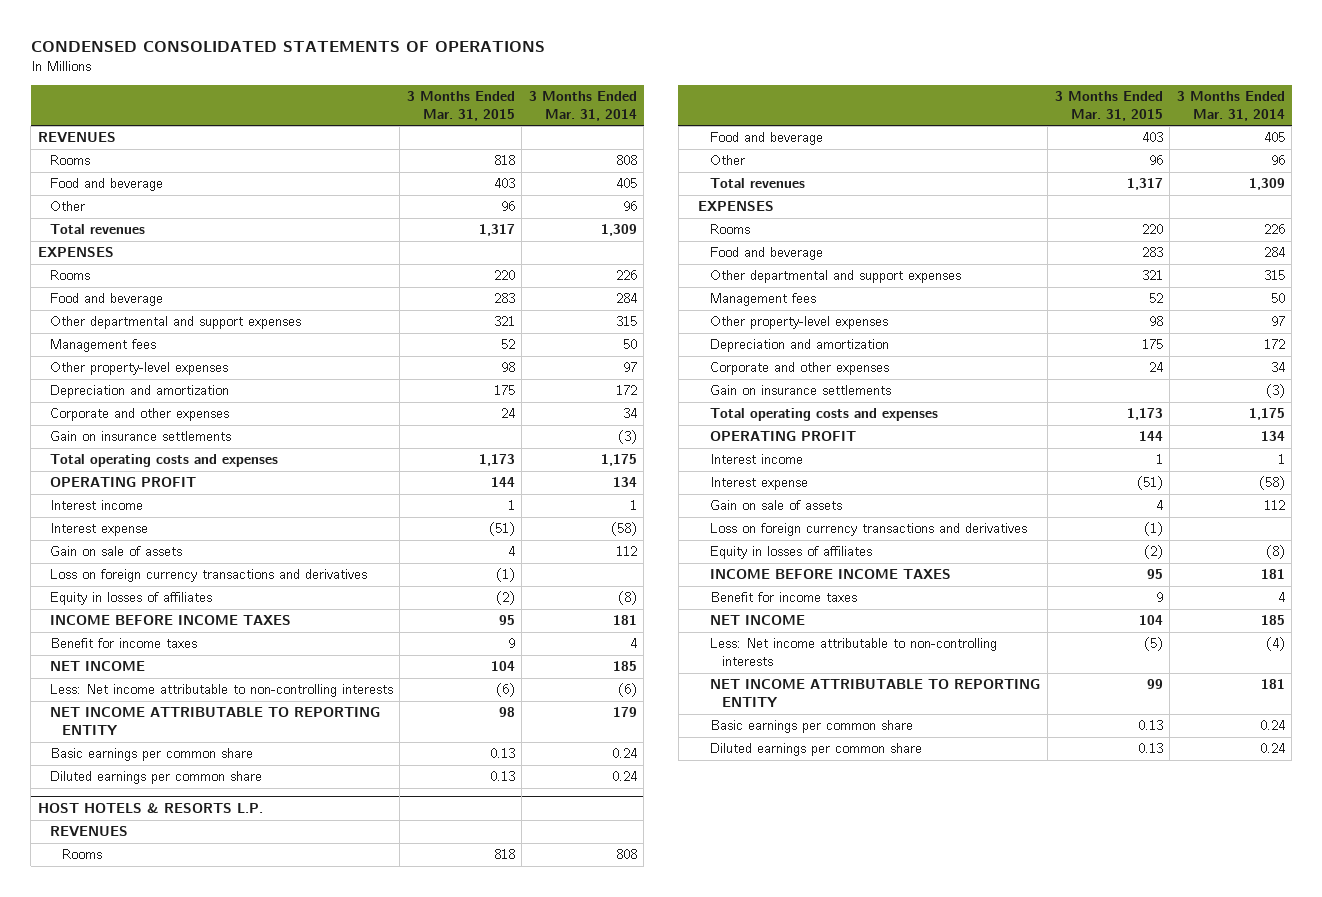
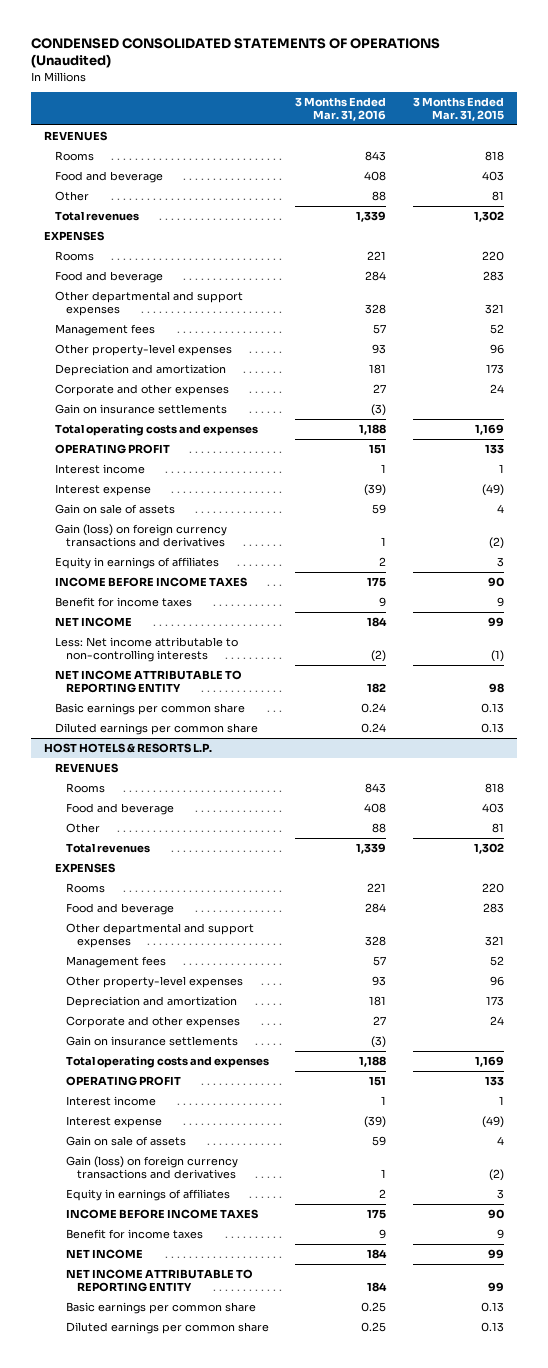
- CONDENSED CONSOLIDATED STATEMENTS OF OPERATIONS
+ CONDENSED CONSOLIDATED STATEMENTS OF OPERATIONS (Unaudited)
- | 3 Months Ended Mar. 31, 2015 | 3 Months Ended Mar. 31, 2014
+ | 3 Months Ended Mar. 31, 2016 | 3 Months Ended Mar. 31, 2015
- Other | 96 | 96
- Total revenues | 1,317 | 1,309
+ Other | 88 | 81
+ Total revenues | 1,339 | 1,302
- Other property-level expenses | 98 | 97
- Depreciation and amortization | 175 | 172
+ Other property-level expenses | 93 | 96
+ Depreciation and amortization | 181 | 173
- Total operating costs and expenses | 1,173 | 1,175
- OPERATING PROFIT | 144 | 134
+ Total operating costs and expenses | 1,188 | 1,169
+ OPERATING PROFIT | 151 | 133
- Interest expense | (51) | (58)
+ Interest expense | (39) | (49)
- Loss on foreign currency transactions and derivatives | (1) |
- Equity in losses of affiliates | (2) | (8)
- INCOME BEFORE INCOME TAXES | 95 | 181
+ Gain (loss) on foreign currency transactions and derivatives | 1 | (2)
+ Equity in earnings of affiliates | 2 | 3
+ INCOME BEFORE INCOME TAXES | 175 | 90
- NET INCOME | 104 | 185
- Less: Net income attributable to non-controlling interests | (6) | (6)
+ NET INCOME | 184 | 99
+ Less: Net income attributable to non-controlling interests | (2) | (1)
@ HOST HOTELS & RESORTS L.P.
- Other | 96 | 96
- Total revenues | 1,317 | 1,309
+ Other | 88 | 81
+ Total revenues | 1,339 | 1,302
- Other property-level expenses | 98 | 97
- Depreciation and amortization | 175 | 172
+ Other property-level expenses | 93 | 96
+ Depreciation and amortization | 181 | 173
- Total operating costs and expenses | 1,173 | 1,175
- OPERATING PROFIT | 144 | 134
+ Total operating costs and expenses | 1,188 | 1,169
+ OPERATING PROFIT | 151 | 133
- Interest expense | (51) | (58)
+ Interest expense | (39) | (49)
- Loss on foreign currency transactions and derivatives | (1) |
- Equity in losses of affiliates | (2) | (8)
- INCOME BEFORE INCOME TAXES | 95 | 181
+ Gain (loss) on foreign currency transactions and derivatives | 1 | (2)
+ Equity in earnings of affiliates | 2 | 3
+ INCOME BEFORE INCOME TAXES | 175 | 90
- NET INCOME | 104 | 185
- Less: Net income attributable to non-controlling interests | (5) | (4)
+ NET INCOME | 184 | 99

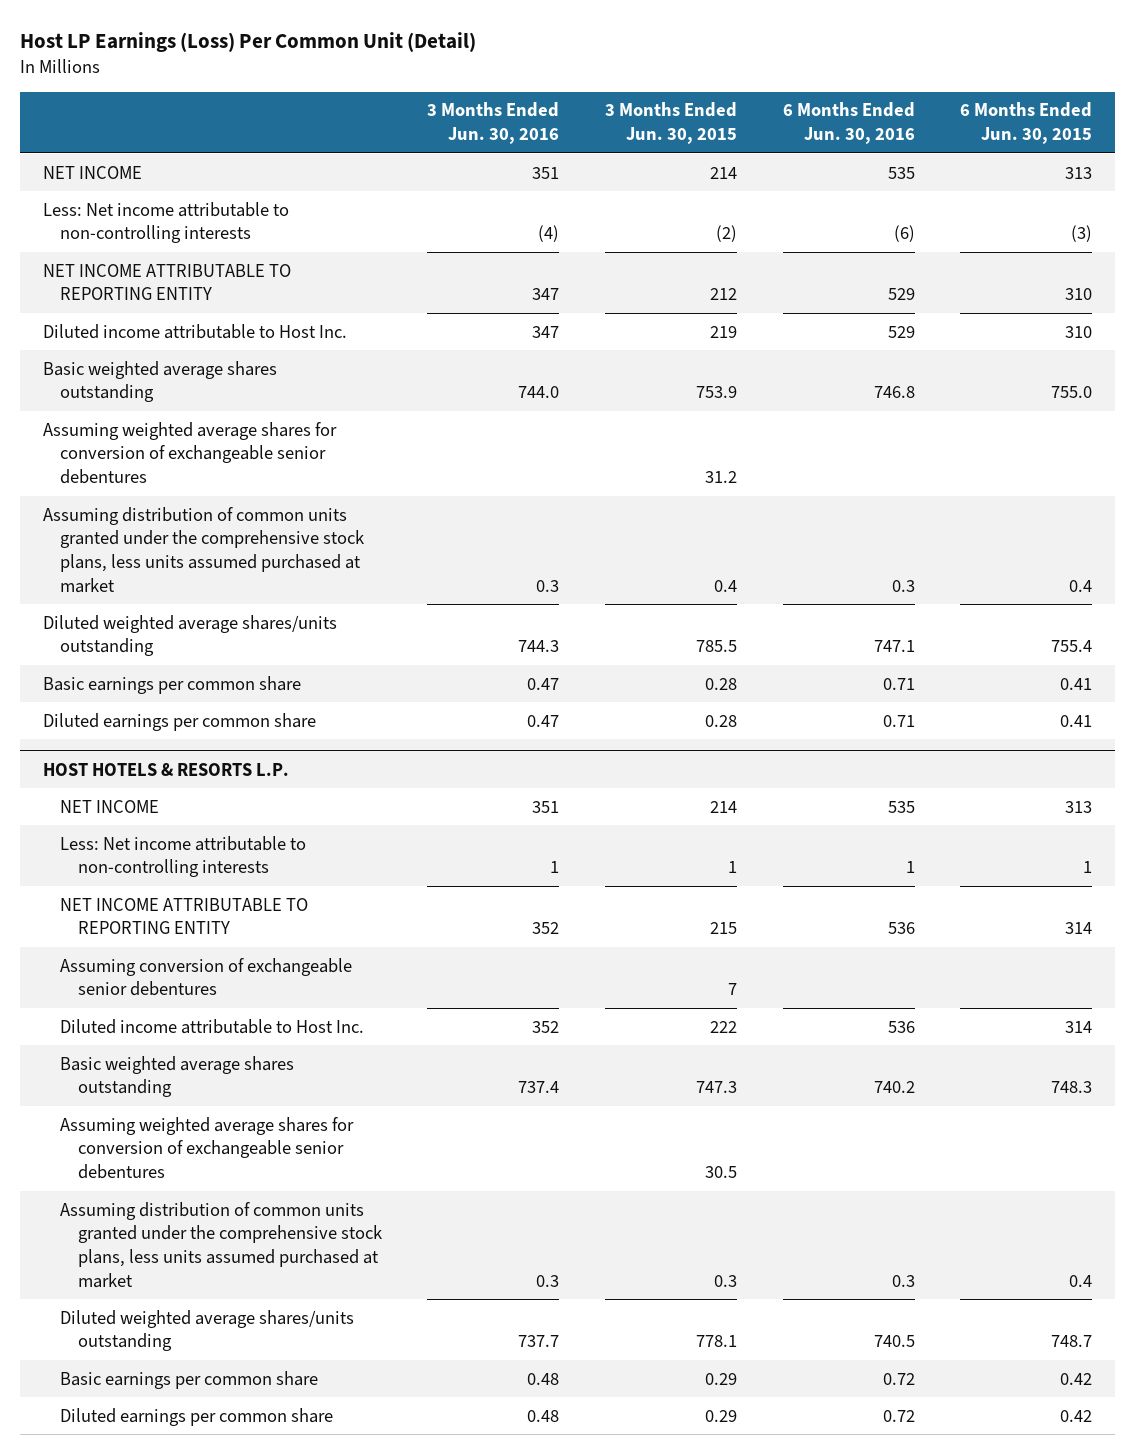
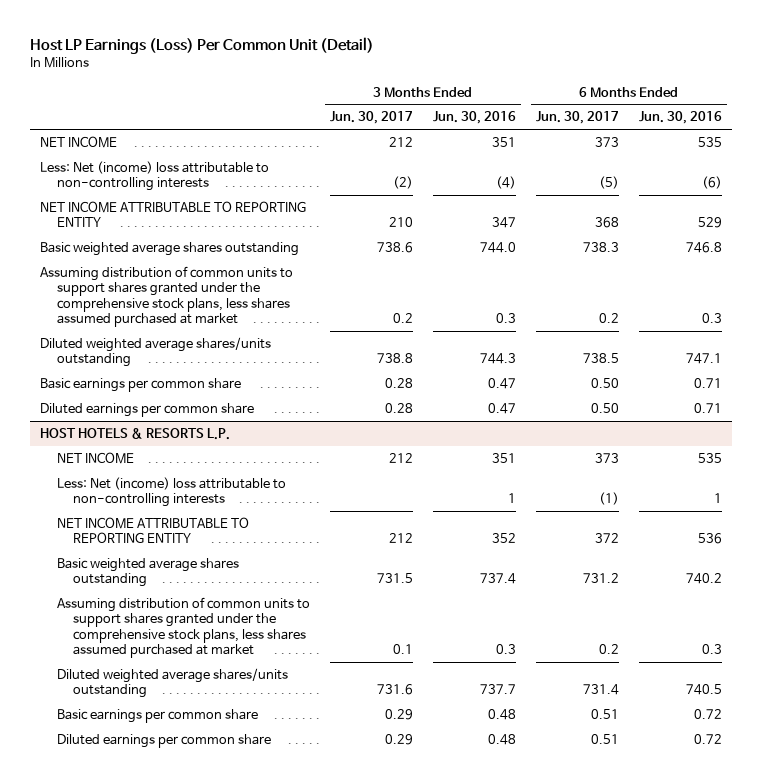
- | 3 Months Ended Jun. 30, 2016 | 3 Months Ended Jun. 30, 2015 | 6 Months Ended Jun. 30, 2016 | 6 Months Ended Jun. 30, 2015
+ | 3 Months Ended Jun. 30, 2017 | 3 Months Ended Jun. 30, 2016 | 6 Months Ended Jun. 30, 2017 | 6 Months Ended Jun. 30, 2016
- Less: Net income attributable to non-controlling interests | (4) | (2) | (6) | (3)
+ Less: Net (income) loss attributable to non-controlling interests | (2) | (4) | (5) | (6)
- Diluted income attributable to Host Inc. | 347 | 219 | 529 | 310
- Assuming weighted average shares for conversion of exchangeable senior debentures | | 31.2 | |
- Assuming distribution of common units granted under the comprehensive stock plans, less units assumed purchased at market | 0.3 | 0.4 | 0.3 | 0.4
+ Assuming distribution of common units to support shares granted under the comprehensive stock plans, less shares assumed purchased at market | 0.2 | 0.3 | 0.2 | 0.3
@ HOST HOTELS & RESORTS L.P.
- Less: Net income attributable to non-controlling interests | 1 | 1 | 1 | 1
+ Less: Net (income) loss attributable to non-controlling interests | | 1 | (1) | 1
- Assuming conversion of exchangeable senior debentures | | 7 | |
- Diluted income attributable to Host Inc. | 352 | 222 | 536 | 314
- Assuming weighted average shares for conversion of exchangeable senior debentures | | 30.5 | |
- Assuming distribution of common units granted under the comprehensive stock plans, less units assumed purchased at market | 0.3 | 0.3 | 0.3 | 0.4
+ Assuming distribution of common units to support shares granted under the comprehensive stock plans, less shares assumed purchased at market | 0.1 | 0.3 | 0.2 | 0.3

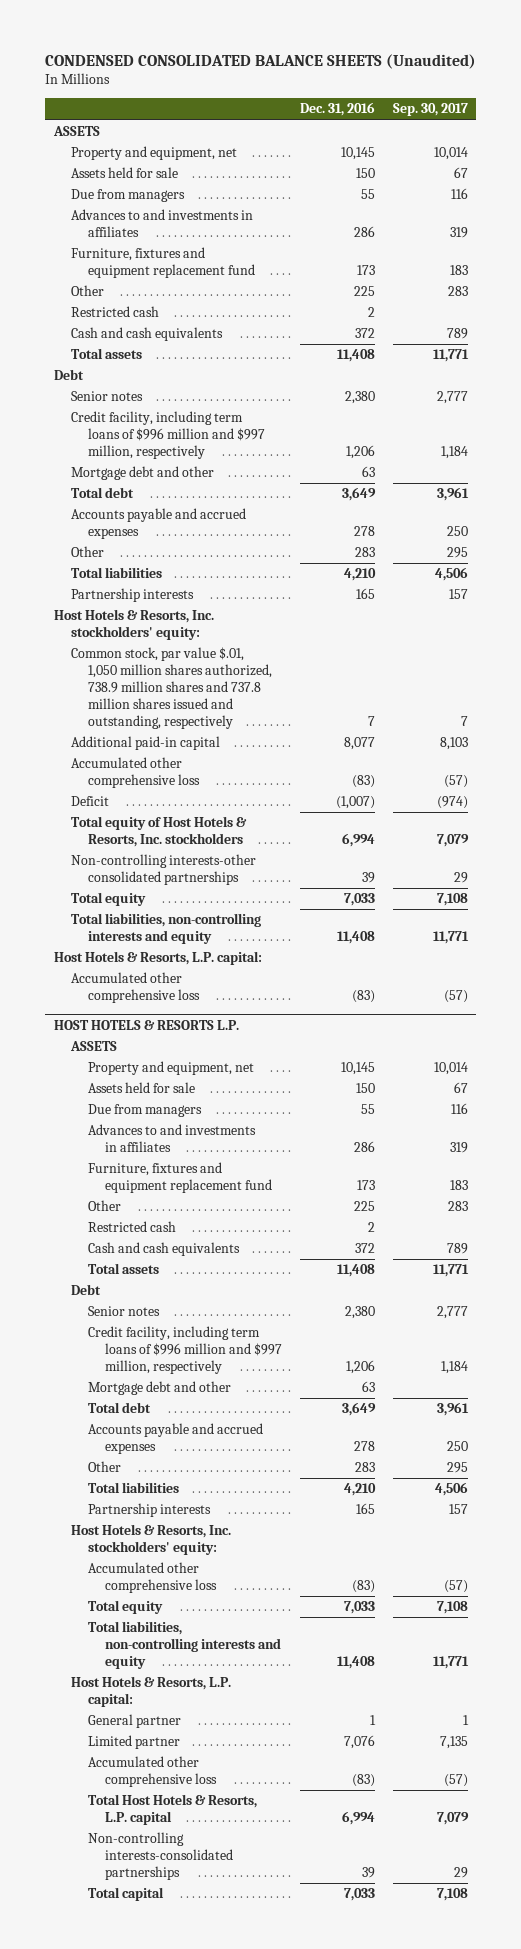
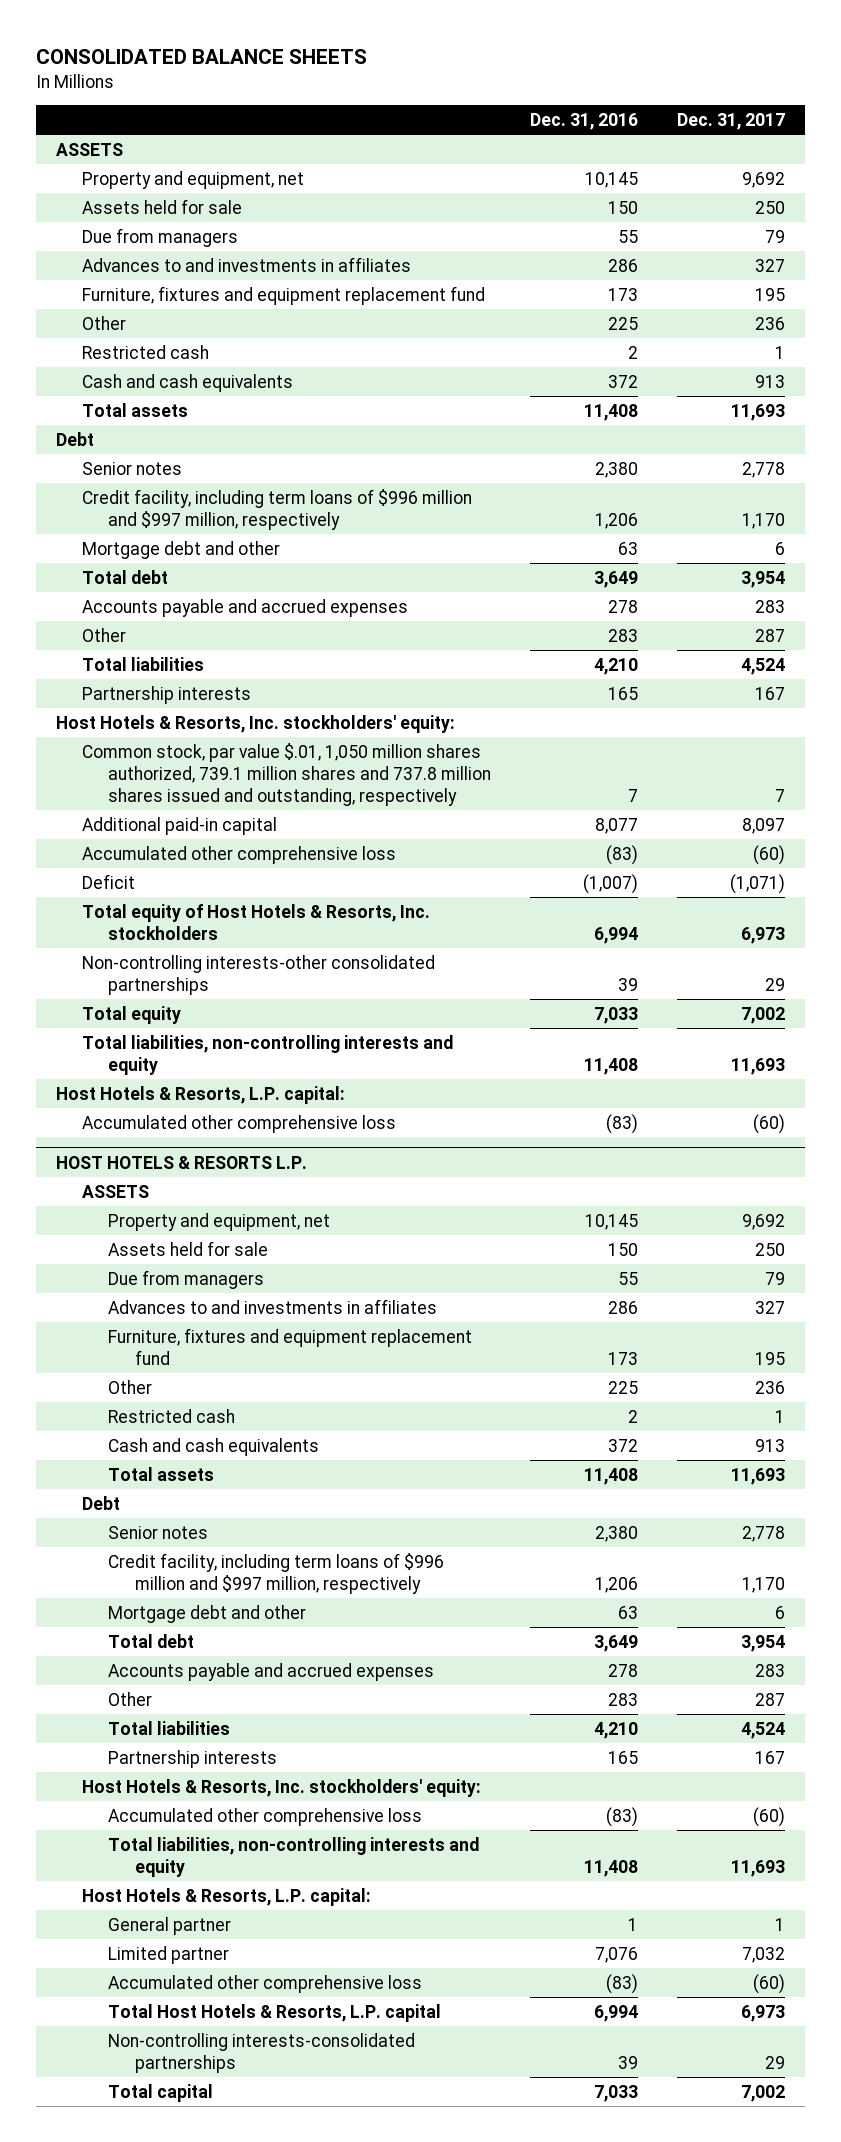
- CONDENSED CONSOLIDATED BALANCE SHEETS (Unaudited)
+ CONSOLIDATED BALANCE SHEETS
- | Dec. 31, 2016 | Sep. 30, 2017
+ | Dec. 31, 2016 | Dec. 31, 2017
- Common stock, par value $.01, 1,050 million shares authorized, 738.9 million shares and 737.8 million shares issued and outstanding, respectively | 7 | 7
+ Common stock, par value $.01, 1,050 million shares authorized, 739.1 million shares and 737.8 million shares issued and outstanding, respectively | 7 | 7
@ HOST HOTELS & RESORTS L.P.
- Total equity | 7,033 | 7,108

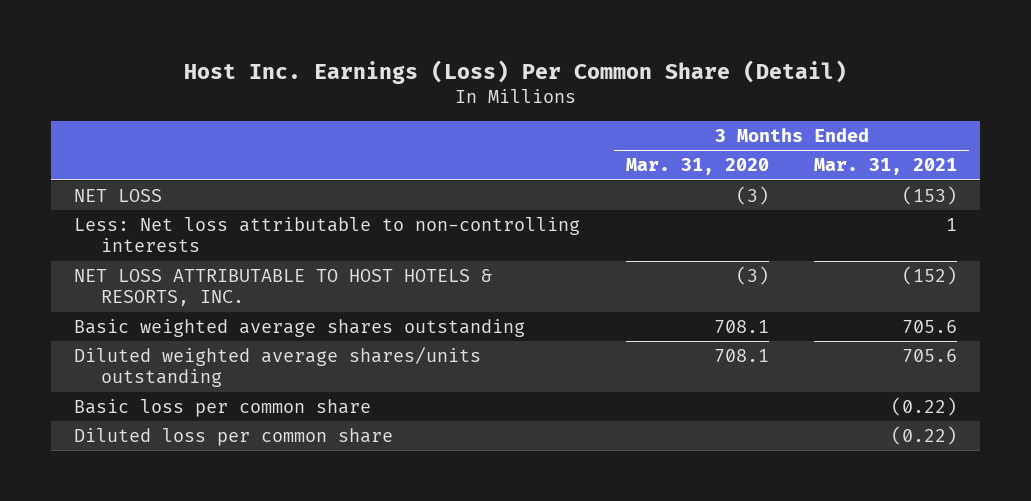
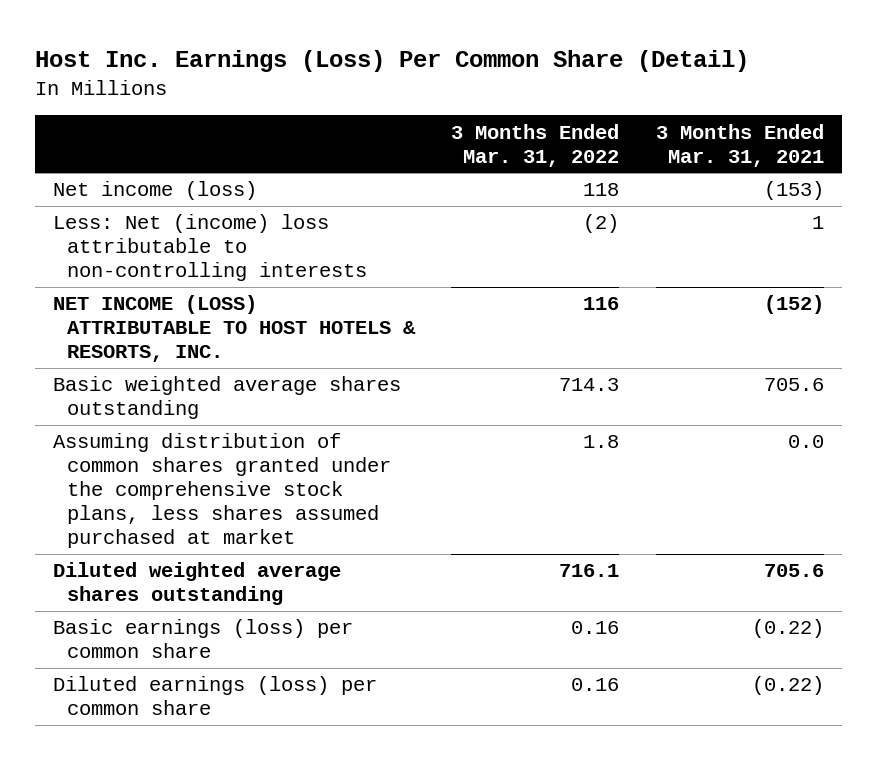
- | 3 Months Ended Mar. 31, 2020 | 3 Months Ended Mar. 31, 2021
+ | 3 Months Ended Mar. 31, 2022 | 3 Months Ended Mar. 31, 2021
- NET LOSS | (3) | (153)
- Less: Net loss attributable to non-controlling interests | | 1
- NET LOSS ATTRIBUTABLE TO HOST HOTELS & RESORTS, INC. | (3) | (152)
+ Net income (loss) | 118 | (153)
+ Less: Net (income) loss attributable to non-controlling interests | (2) | 1
+ NET INCOME (LOSS) ATTRIBUTABLE TO HOST HOTELS & RESORTS, INC. | 116 | (152)
- Diluted weighted average shares/units outstanding | 708.1 | 705.6
- Basic loss per common share | | (0.22)
- Diluted loss per common share | | (0.22)
+ Assuming distribution of common shares granted under the comprehensive stock plans, less shares assumed purchased at market | 1.8 | 0.0
+ Diluted weighted average shares outstanding | 716.1 | 705.6
+ Basic earnings (loss) per common share | 0.16 | (0.22)
+ Diluted earnings (loss) per common share | 0.16 | (0.22)

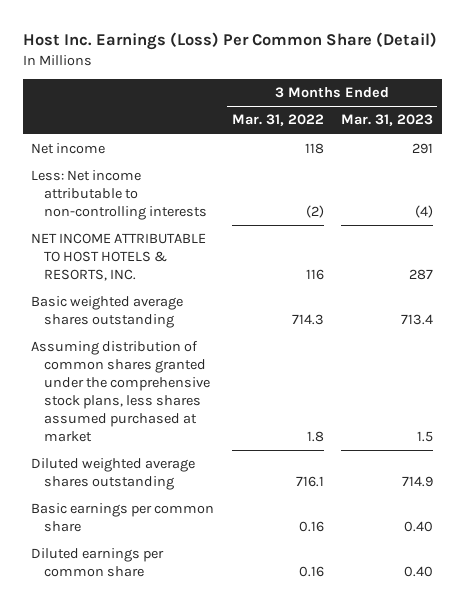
- | 3 Months Ended Mar. 31, 2022 | 3 Months Ended Mar. 31, 2021
+ | 3 Months Ended Mar. 31, 2022 | 3 Months Ended Mar. 31, 2023
- Net income (loss) | 118 | (153)
- Less: Net (income) loss attributable to non-controlling interests | (2) | 1
- NET INCOME (LOSS) ATTRIBUTABLE TO HOST HOTELS & RESORTS, INC. | 116 | (152)
+ Net income | 118 | 291
+ Less: Net income attributable to non-controlling interests | (2) | (4)
+ NET INCOME ATTRIBUTABLE TO HOST HOTELS & RESORTS, INC. | 116 | 287
- Basic earnings (loss) per common share | 0.16 | (0.22)
- Diluted earnings (loss) per common share | 0.16 | (0.22)
+ Basic earnings per common share | 0.16 | 0.40
+ Diluted earnings per common share | 0.16 | 0.40

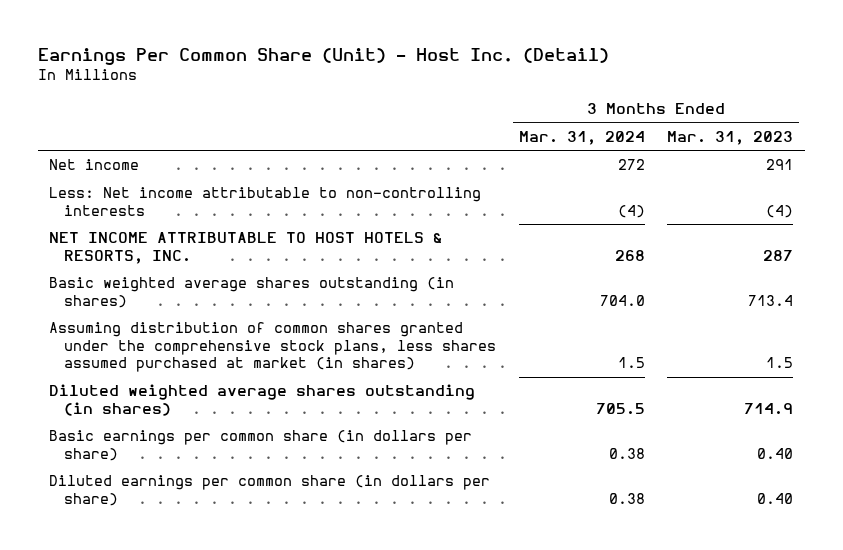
- Host Inc. Earnings (Loss) Per Common Share (Detail)
+ Earnings Per Common Share (Unit) - Host Inc. (Detail)
- | 3 Months Ended Mar. 31, 2022 | 3 Months Ended Mar. 31, 2023
+ | 3 Months Ended Mar. 31, 2024 | 3 Months Ended Mar. 31, 2023
- Basic weighted average shares outstanding | 714.3 | 713.4
- Assuming distribution of common shares granted under the comprehensive stock plans, less shares assumed purchased at market | 1.8 | 1.5
- Diluted weighted average shares outstanding | 716.1 | 714.9
- Basic earnings per common share | 0.16 | 0.40
- Diluted earnings per common share | 0.16 | 0.40
+ Basic weighted average shares outstanding (in shares) | 704.0 | 713.4
+ Assuming distribution of common shares granted under the comprehensive stock plans, less shares assumed purchased at market (in shares) | 1.5 | 1.5
+ Diluted weighted average shares outstanding (in shares) | 705.5 | 714.9
+ Basic earnings per common share (in dollars per share) | 0.38 | 0.40
+ Diluted earnings per common share (in dollars per share) | 0.38 | 0.40

